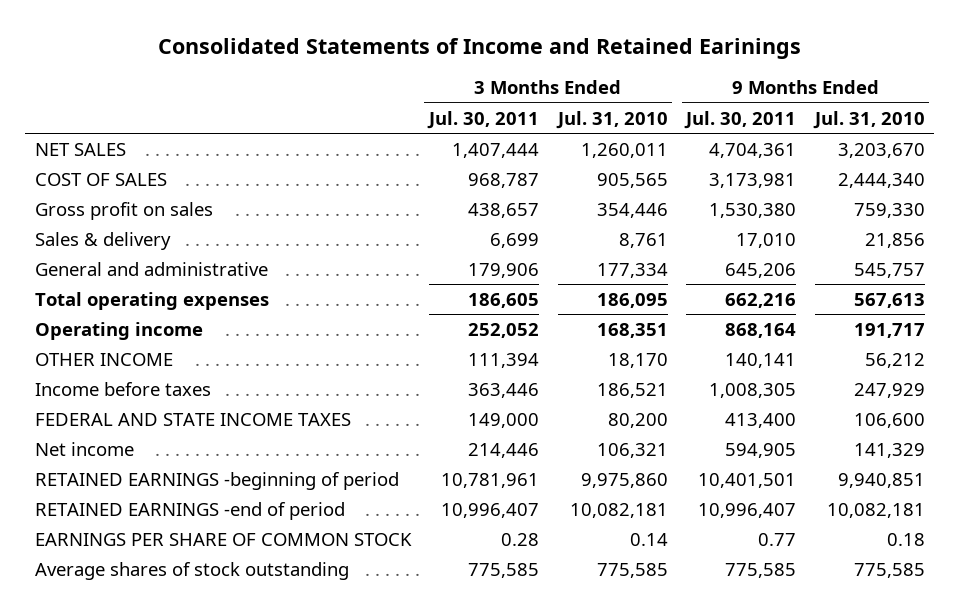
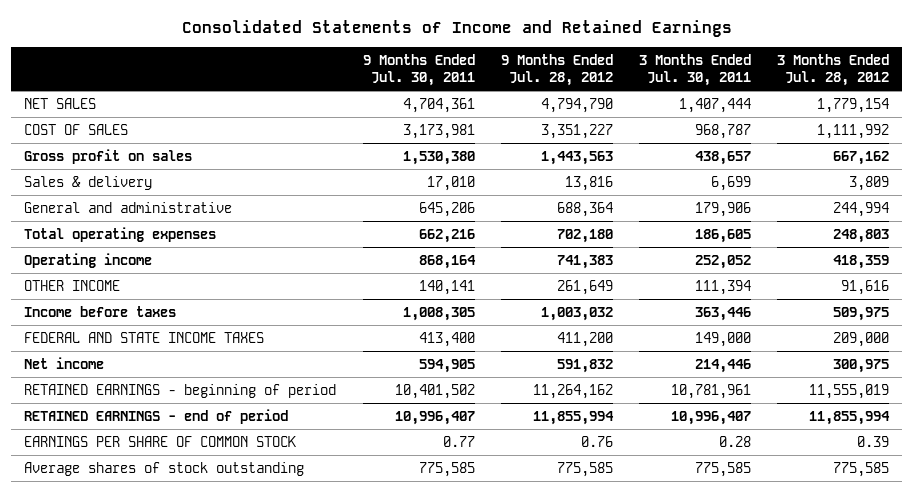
- Consolidated Statements of Income and Retained Earinings
+ Consolidated Statements of Income and Retained Earnings
- | 3 Months Ended Jul. 30, 2011 | 3 Months Ended Jul. 31, 2010 | 9 Months Ended Jul. 30, 2011 | 9 Months Ended Jul. 31, 2010
+ | 9 Months Ended Jul. 30, 2011 | 9 Months Ended Jul. 28, 2012 | 3 Months Ended Jul. 30, 2011 | 3 Months Ended Jul. 28, 2012
- RETAINED EARNINGS -beginning of period | 10,781,961 | 9,975,860 | 10,401,501 | 9,940,851
- RETAINED EARNINGS -end of period | 10,996,407 | 10,082,181 | 10,996,407 | 10,082,181
+ RETAINED EARNINGS - beginning of period | 10,401,502 | 11,264,162 | 10,781,961 | 11,555,019
+ RETAINED EARNINGS - end of period | 10,996,407 | 11,855,994 | 10,996,407 | 11,855,994

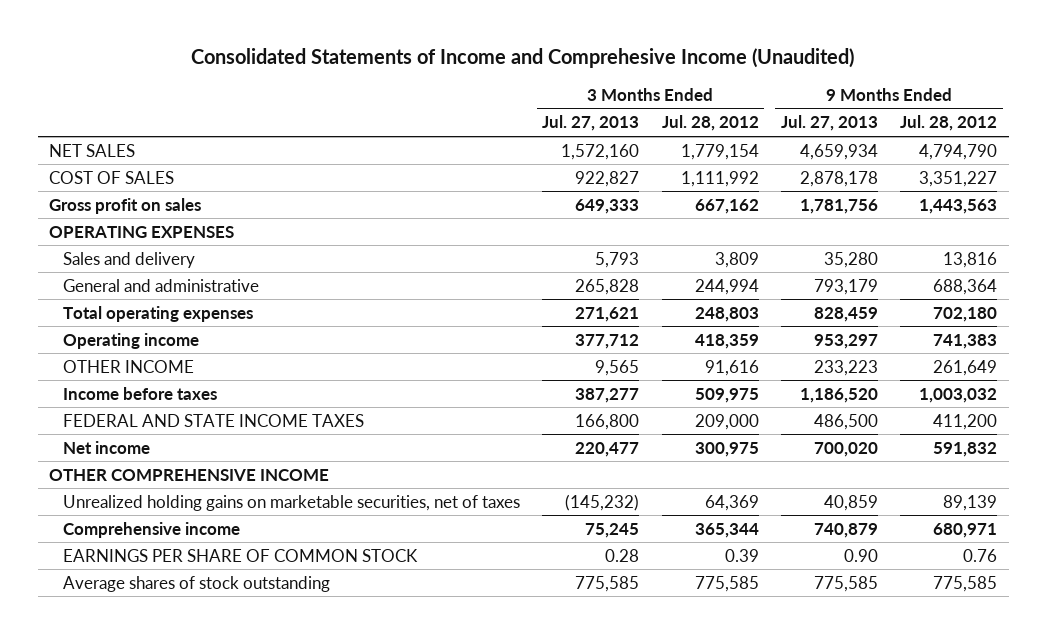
- Consolidated Statements of Income and Retained Earnings
+ Consolidated Statements of Income and Comprehesive Income (Unaudited)
- | 9 Months Ended Jul. 30, 2011 | 9 Months Ended Jul. 28, 2012 | 3 Months Ended Jul. 30, 2011 | 3 Months Ended Jul. 28, 2012
+ | 3 Months Ended Jul. 27, 2013 | 3 Months Ended Jul. 28, 2012 | 9 Months Ended Jul. 27, 2013 | 9 Months Ended Jul. 28, 2012
- Sales & delivery | 17,010 | 13,816 | 6,699 | 3,809
+ OPERATING EXPENSES
+ Sales and delivery | 5,793 | 3,809 | 35,280 | 13,816
- RETAINED EARNINGS - beginning of period | 10,401,502 | 11,264,162 | 10,781,961 | 11,555,019
- RETAINED EARNINGS - end of period | 10,996,407 | 11,855,994 | 10,996,407 | 11,855,994
+ OTHER COMPREHENSIVE INCOME
+ Unrealized holding gains on marketable securities, net of taxes | (145,232) | 64,369 | 40,859 | 89,139
+ Comprehensive income | 75,245 | 365,344 | 740,879 | 680,971

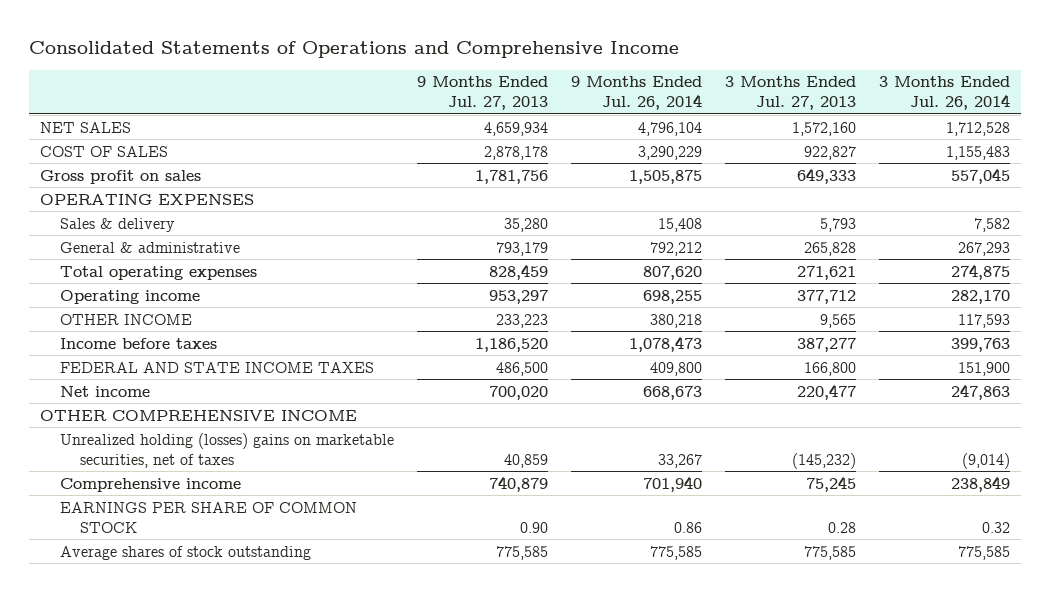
- Consolidated Statements of Income and Comprehesive Income (Unaudited)
+ Consolidated Statements of Operations and Comprehensive Income
- | 3 Months Ended Jul. 27, 2013 | 3 Months Ended Jul. 28, 2012 | 9 Months Ended Jul. 27, 2013 | 9 Months Ended Jul. 28, 2012
+ | 9 Months Ended Jul. 27, 2013 | 9 Months Ended Jul. 26, 2014 | 3 Months Ended Jul. 27, 2013 | 3 Months Ended Jul. 26, 2014
- Sales and delivery | 5,793 | 3,809 | 35,280 | 13,816
- General and administrative | 265,828 | 244,994 | 793,179 | 688,364
+ Sales & delivery | 35,280 | 15,408 | 5,793 | 7,582
+ General & administrative | 793,179 | 792,212 | 265,828 | 267,293
- Unrealized holding gains on marketable securities, net of taxes | (145,232) | 64,369 | 40,859 | 89,139
+ Unrealized holding (losses) gains on marketable securities, net of taxes | 40,859 | 33,267 | (145,232) | (9,014)

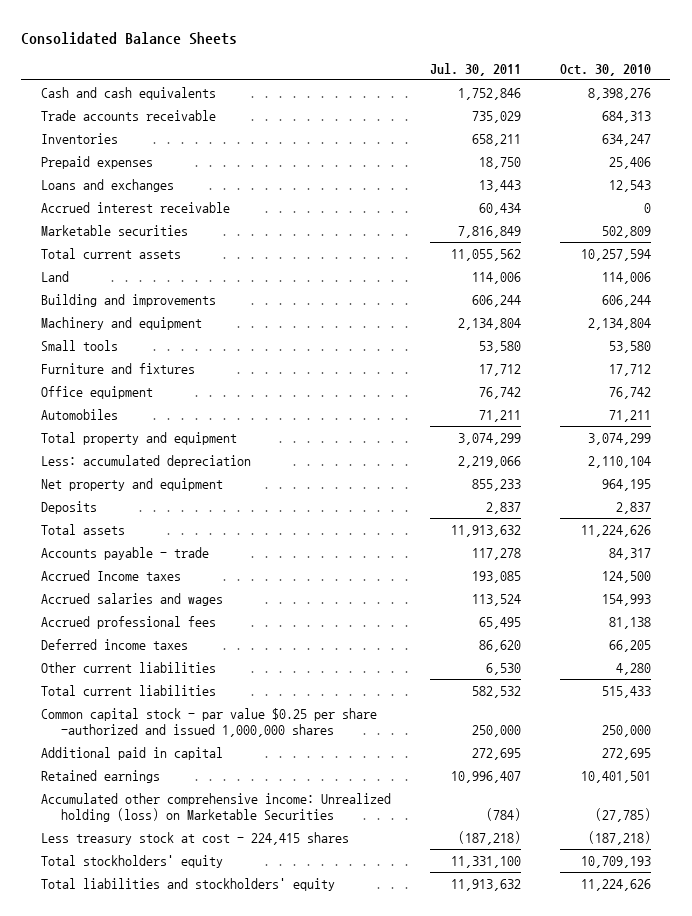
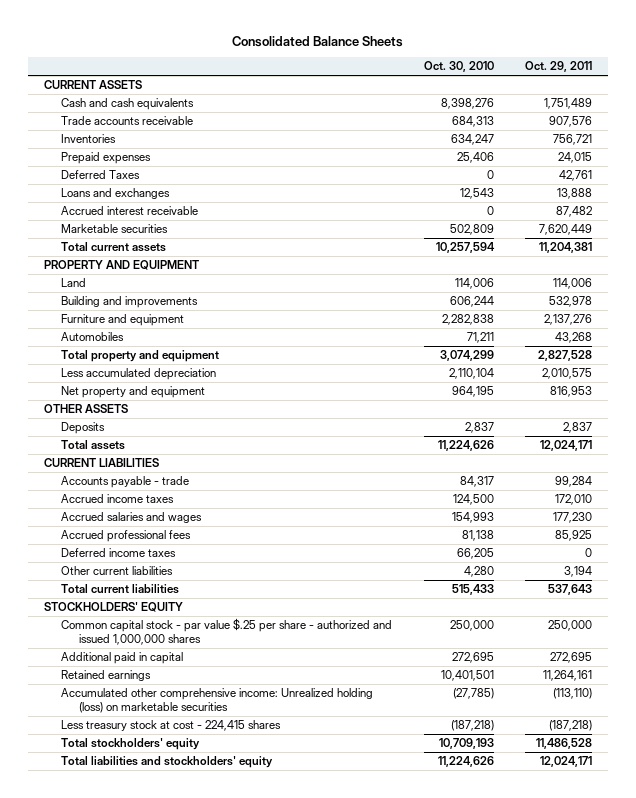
- | Jul. 30, 2011 | Oct. 30, 2010
+ | Oct. 30, 2010 | Oct. 29, 2011
+ CURRENT ASSETS
+ Deferred Taxes | 0 | 42,761
+ PROPERTY AND EQUIPMENT
- Machinery and equipment | 2,134,804 | 2,134,804
- Small tools | 53,580 | 53,580
- Furniture and fixtures | 17,712 | 17,712
- Office equipment | 76,742 | 76,742
+ Furniture and equipment | 2,282,838 | 2,137,276
- Less: accumulated depreciation | 2,219,066 | 2,110,104
+ Less accumulated depreciation | 2,110,104 | 2,010,575
+ OTHER ASSETS
+ CURRENT LIABILITIES
- Accrued Income taxes | 193,085 | 124,500
+ Accrued income taxes | 124,500 | 172,010
- Common capital stock - par value $0.25 per share -authorized and issued 1,000,000 shares | 250,000 | 250,000
+ STOCKHOLDERS' EQUITY
+ Common capital stock - par value $.25 per share - authorized and issued 1,000,000 shares | 250,000 | 250,000
- Accumulated other comprehensive income: Unrealized holding (loss) on Marketable Securities | (784) | (27,785)
+ Accumulated other comprehensive income: Unrealized holding (loss) on marketable securities | (27,785) | (113,110)

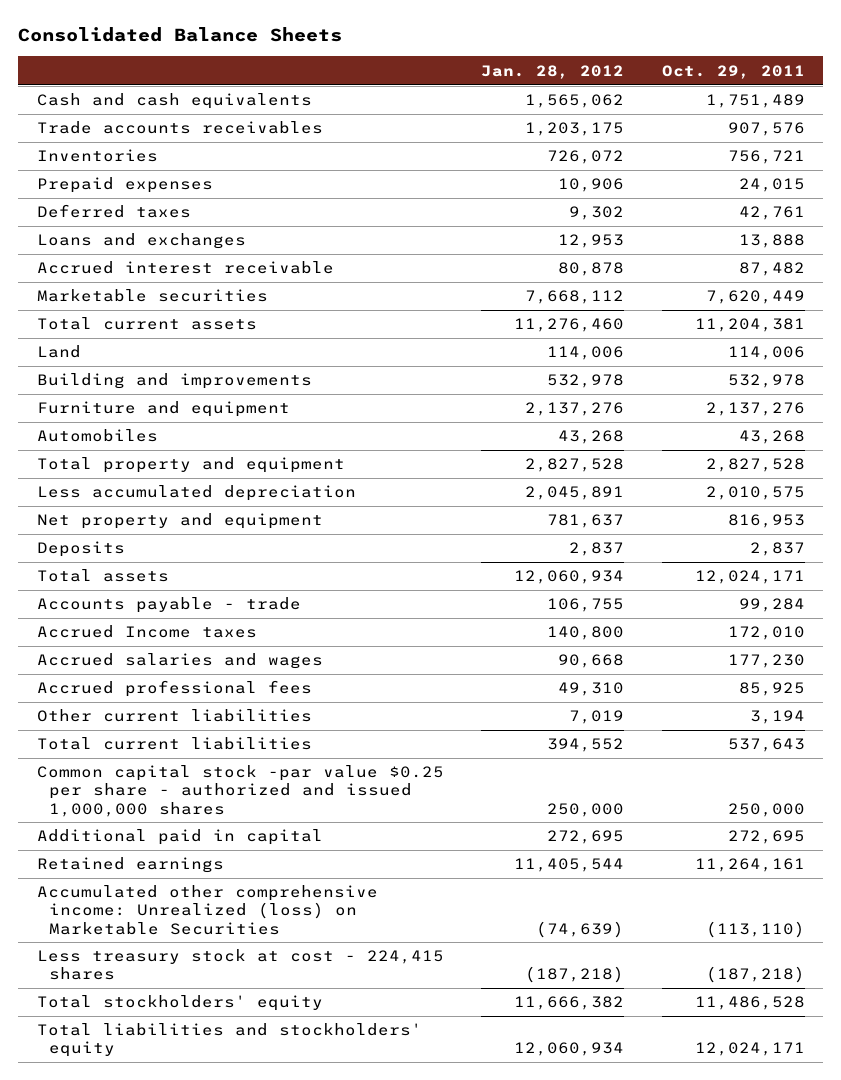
- | Oct. 30, 2010 | Oct. 29, 2011
+ | Jan. 28, 2012 | Oct. 29, 2011
- CURRENT ASSETS
- Trade accounts receivable | 684,313 | 907,576
+ Trade accounts receivables | 1,203,175 | 907,576
- Deferred Taxes | 0 | 42,761
+ Deferred taxes | 9,302 | 42,761
- PROPERTY AND EQUIPMENT
- OTHER ASSETS
- CURRENT LIABILITIES
- Accrued income taxes | 124,500 | 172,010
+ Accrued Income taxes | 140,800 | 172,010
- Deferred income taxes | 66,205 | 0
- STOCKHOLDERS' EQUITY
- Common capital stock - par value $.25 per share - authorized and issued 1,000,000 shares | 250,000 | 250,000
+ Common capital stock -par value $0.25 per share - authorized and issued 1,000,000 shares | 250,000 | 250,000
- Accumulated other comprehensive income: Unrealized holding (loss) on marketable securities | (27,785) | (113,110)
+ Accumulated other comprehensive income: Unrealized (loss) on Marketable Securities | (74,639) | (113,110)

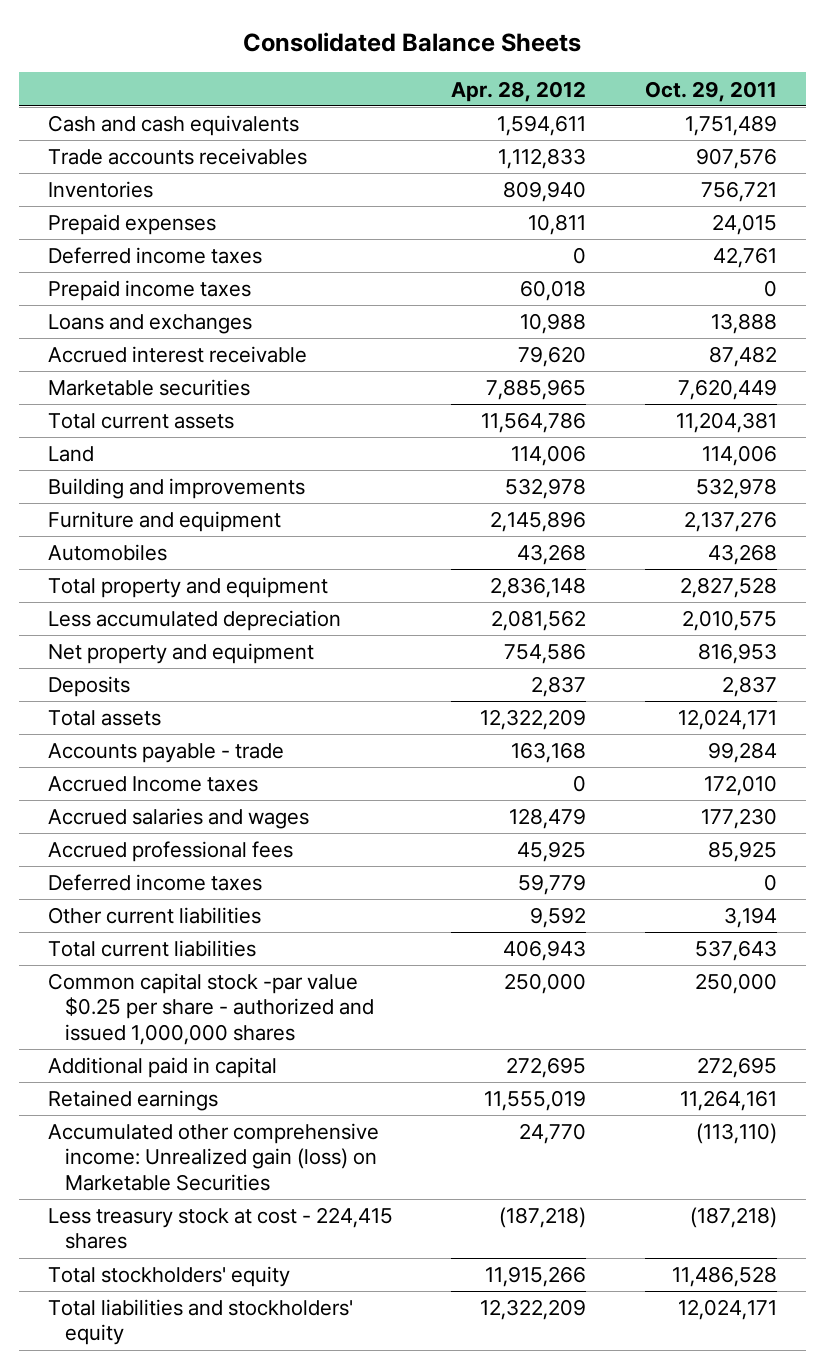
- | Jan. 28, 2012 | Oct. 29, 2011
+ | Apr. 28, 2012 | Oct. 29, 2011
- Deferred taxes | 9,302 | 42,761
+ Deferred income taxes | 0 | 42,761
+ Prepaid income taxes | 60,018 | 0
+ Deferred income taxes | 59,779 | 0
- Accumulated other comprehensive income: Unrealized (loss) on Marketable Securities | (74,639) | (113,110)
+ Accumulated other comprehensive income: Unrealized gain (loss) on Marketable Securities | 24,770 | (113,110)

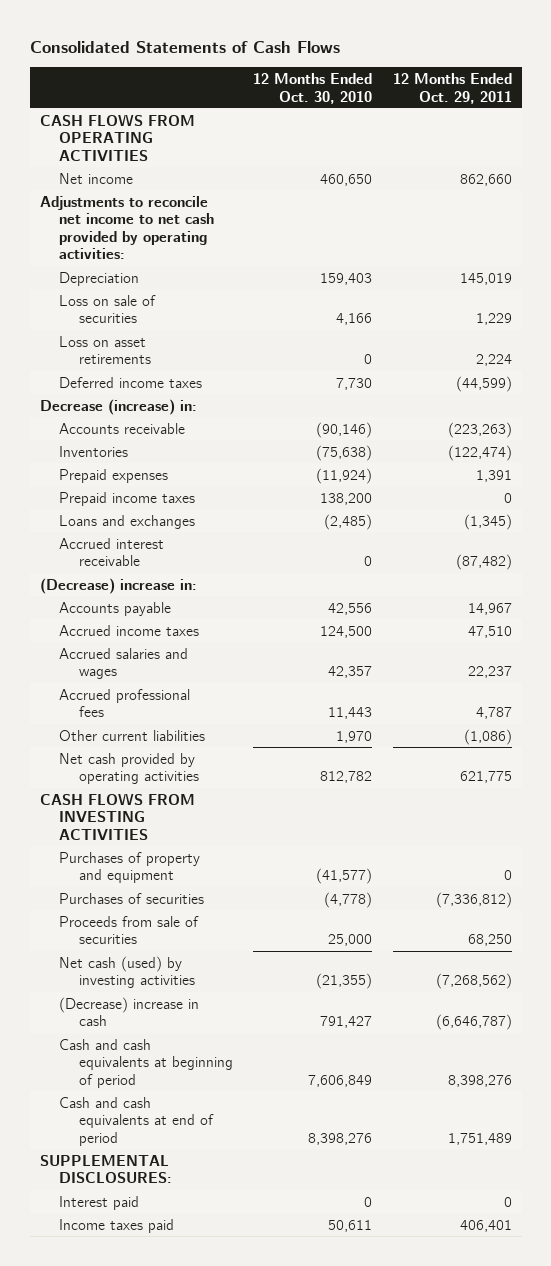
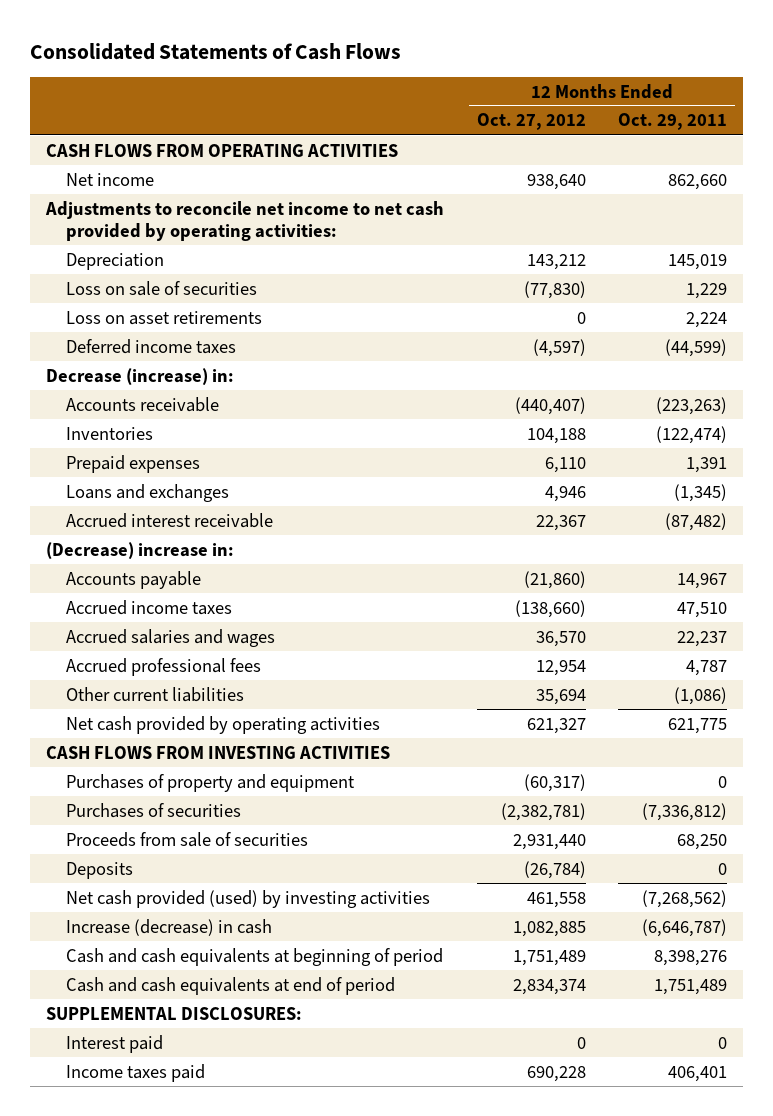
- | 12 Months Ended Oct. 30, 2010 | 12 Months Ended Oct. 29, 2011
+ | 12 Months Ended Oct. 27, 2012 | 12 Months Ended Oct. 29, 2011
- Prepaid income taxes | 138,200 | 0
- Net cash (used) by investing activities | (21,355) | (7,268,562)
- (Decrease) increase in cash | 791,427 | (6,646,787)
+ Deposits | (26,784) | 0
+ Net cash provided (used) by investing activities | 461,558 | (7,268,562)
+ Increase (decrease) in cash | 1,082,885 | (6,646,787)

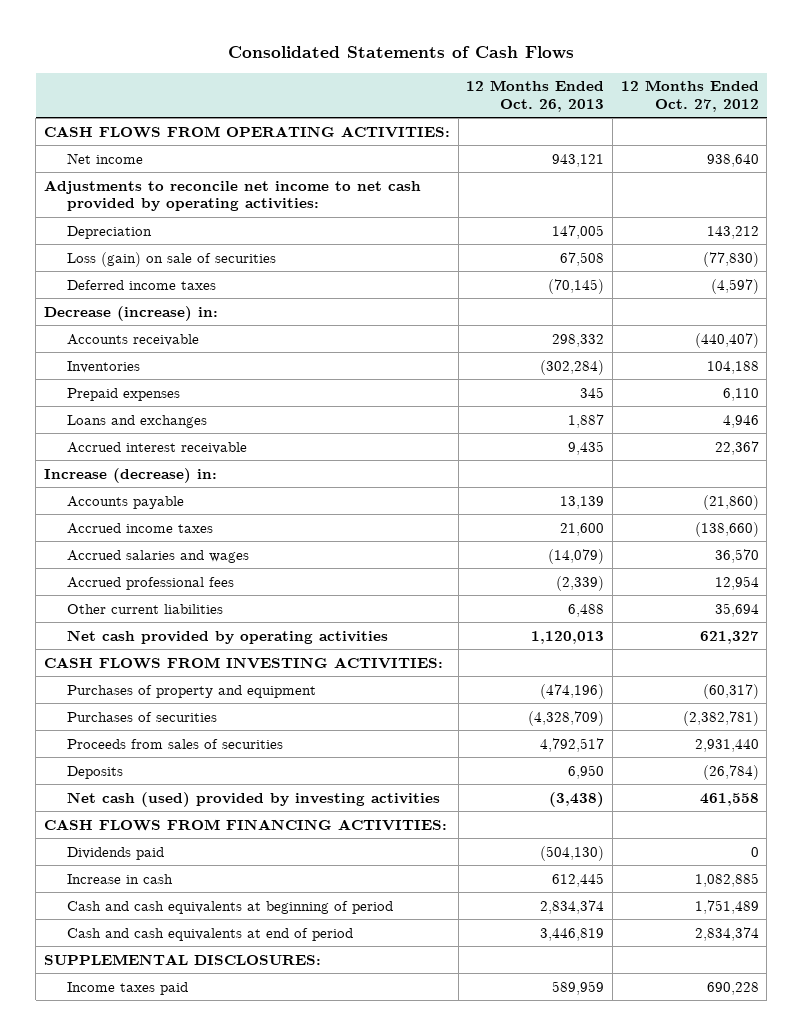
- | 12 Months Ended Oct. 27, 2012 | 12 Months Ended Oct. 29, 2011
+ | 12 Months Ended Oct. 26, 2013 | 12 Months Ended Oct. 27, 2012
- CASH FLOWS FROM OPERATING ACTIVITIES
+ CASH FLOWS FROM OPERATING ACTIVITIES:
- Loss on sale of securities | (77,830) | 1,229
- Loss on asset retirements | 0 | 2,224
+ Loss (gain) on sale of securities | 67,508 | (77,830)
- (Decrease) increase in:
+ Increase (decrease) in:
- CASH FLOWS FROM INVESTING ACTIVITIES
+ CASH FLOWS FROM INVESTING ACTIVITIES:
- Proceeds from sale of securities | 2,931,440 | 68,250
+ Proceeds from sales of securities | 4,792,517 | 2,931,440
- Net cash provided (used) by investing activities | 461,558 | (7,268,562)
- Increase (decrease) in cash | 1,082,885 | (6,646,787)
+ Net cash (used) provided by investing activities | (3,438) | 461,558
+ CASH FLOWS FROM FINANCING ACTIVITIES:
+ Dividends paid | (504,130) | 0
+ Increase in cash | 612,445 | 1,082,885
- Interest paid | 0 | 0

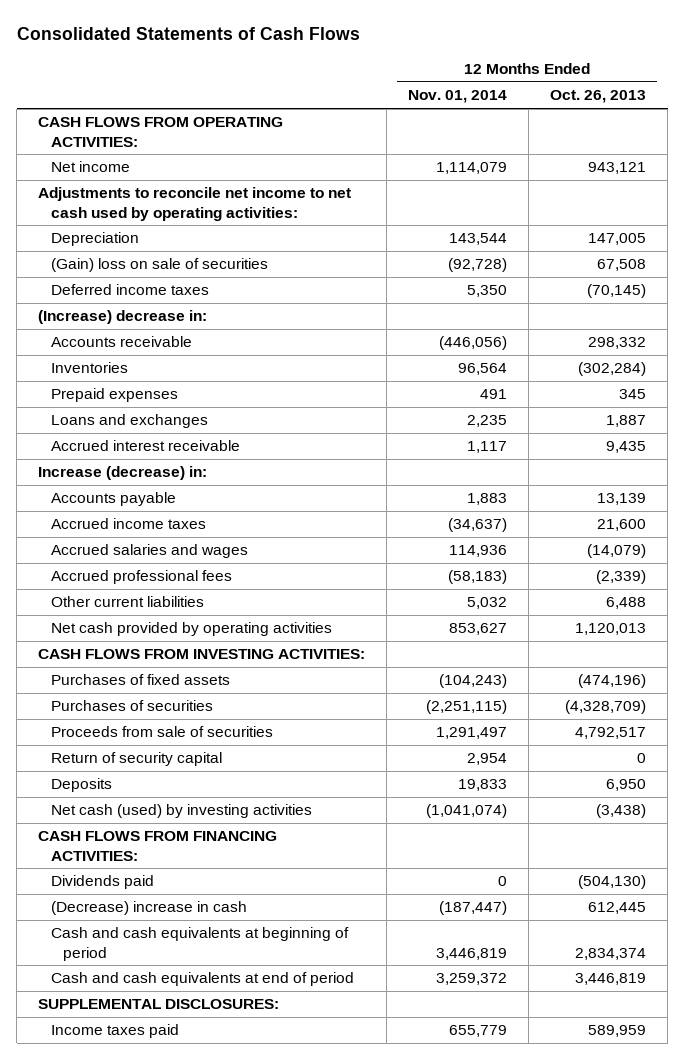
- | 12 Months Ended Oct. 26, 2013 | 12 Months Ended Oct. 27, 2012
+ | 12 Months Ended Nov. 01, 2014 | 12 Months Ended Oct. 26, 2013
- Adjustments to reconcile net income to net cash provided by operating activities:
+ Adjustments to reconcile net income to net cash used by operating activities:
- Loss (gain) on sale of securities | 67,508 | (77,830)
+ (Gain) loss on sale of securities | (92,728) | 67,508
- Decrease (increase) in:
+ (Increase) decrease in:
- Purchases of property and equipment | (474,196) | (60,317)
+ Purchases of fixed assets | (104,243) | (474,196)
- Proceeds from sales of securities | 4,792,517 | 2,931,440
+ Proceeds from sale of securities | 1,291,497 | 4,792,517
+ Return of security capital | 2,954 | 0
- Net cash (used) provided by investing activities | (3,438) | 461,558
+ Net cash (used) by investing activities | (1,041,074) | (3,438)
- Increase in cash | 612,445 | 1,082,885
+ (Decrease) increase in cash | (187,447) | 612,445

